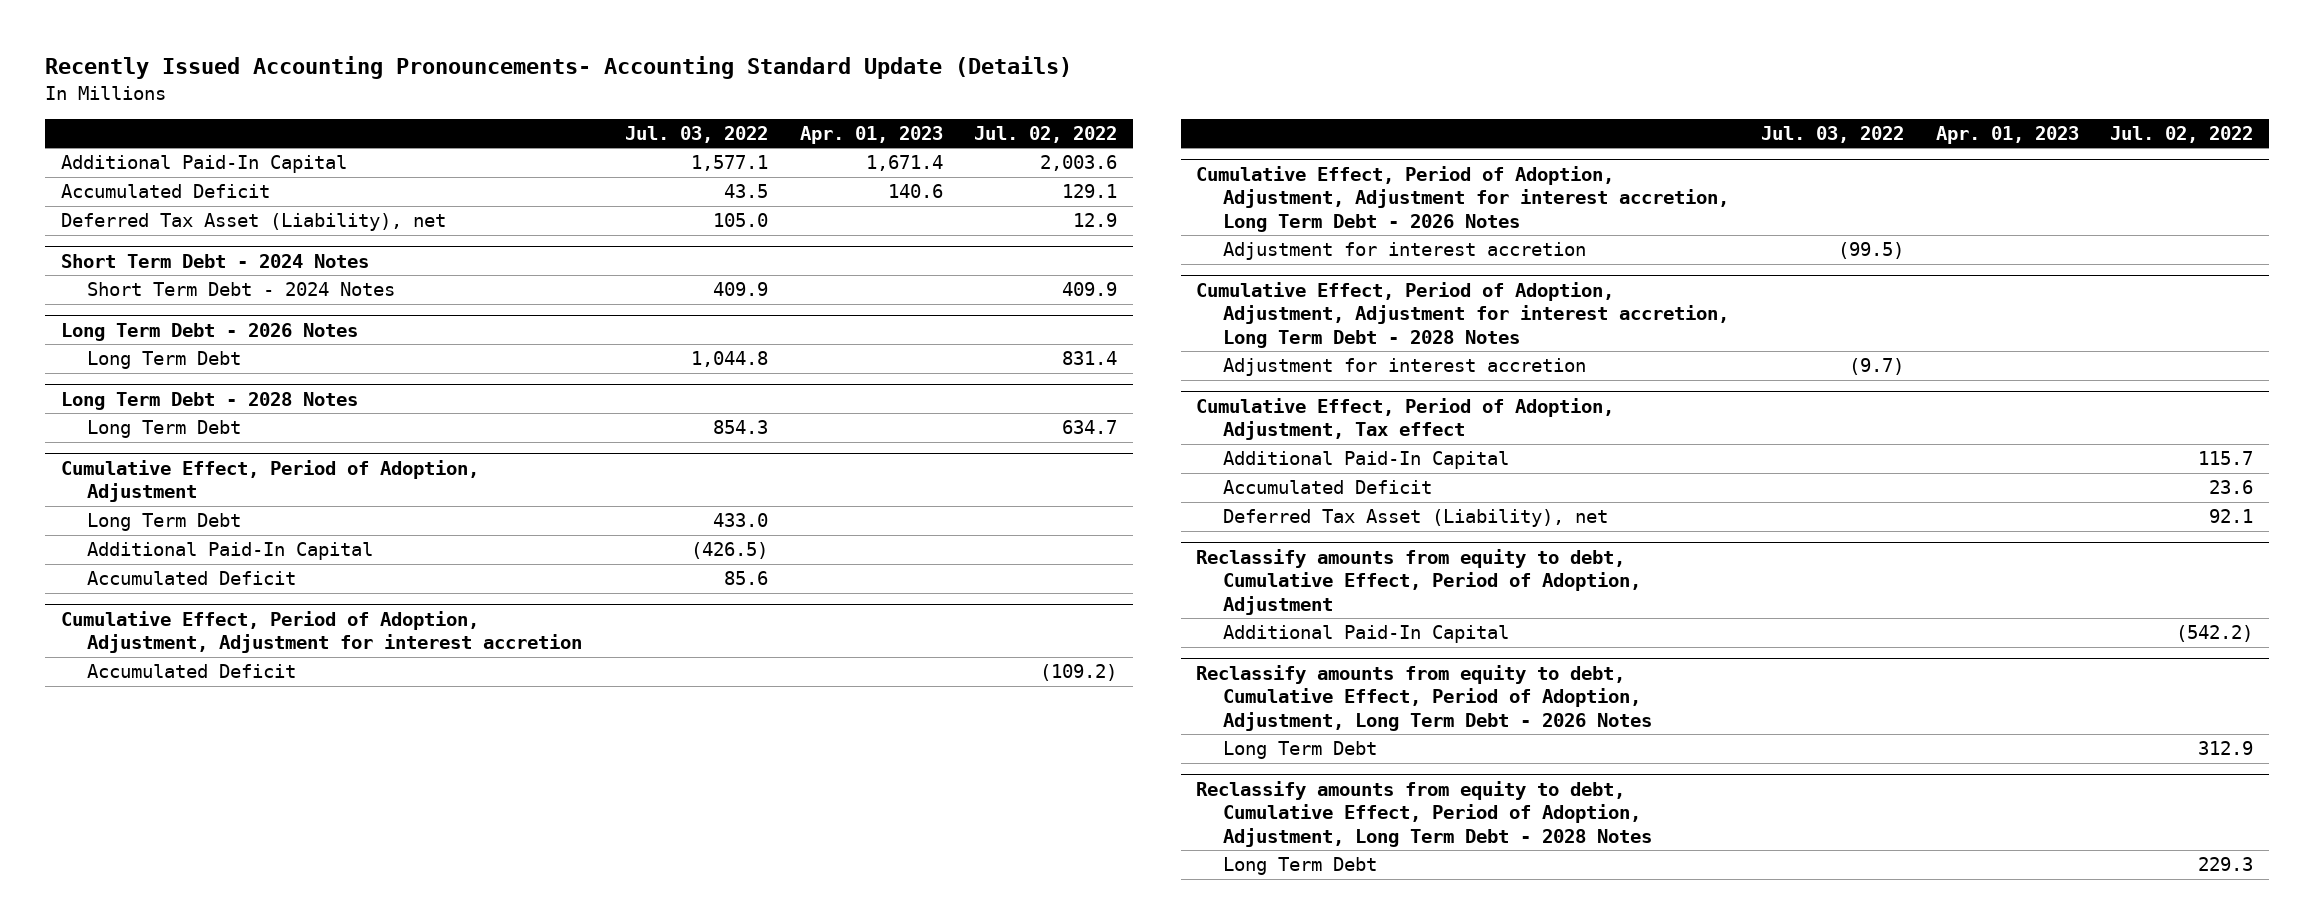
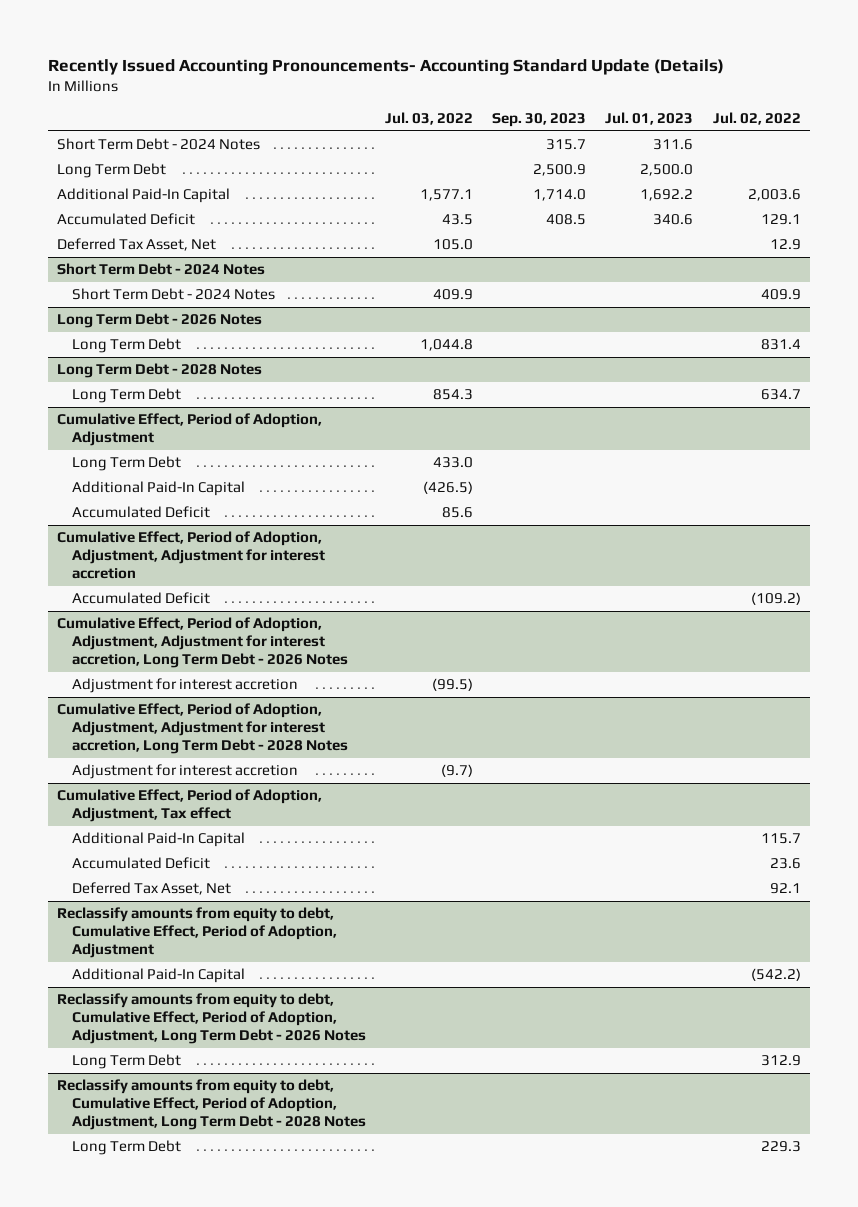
- | Jul. 03, 2022 | Apr. 01, 2023 | Jul. 02, 2022
+ | Jul. 03, 2022 | Sep. 30, 2023 | Jul. 01, 2023 | Jul. 02, 2022
+ Short Term Debt - 2024 Notes | | 315.7 | 311.6 |
+ Long Term Debt | | 2,500.9 | 2,500.0 |
- Deferred Tax Asset (Liability), net | 105.0 | | 12.9
+ Deferred Tax Asset, Net | 105.0 | | | 12.9
@ Cumulative Effect, Period of Adoption, Adjustment, Tax effect
- Deferred Tax Asset (Liability), net | | | 92.1
+ Deferred Tax Asset, Net | | | | 92.1

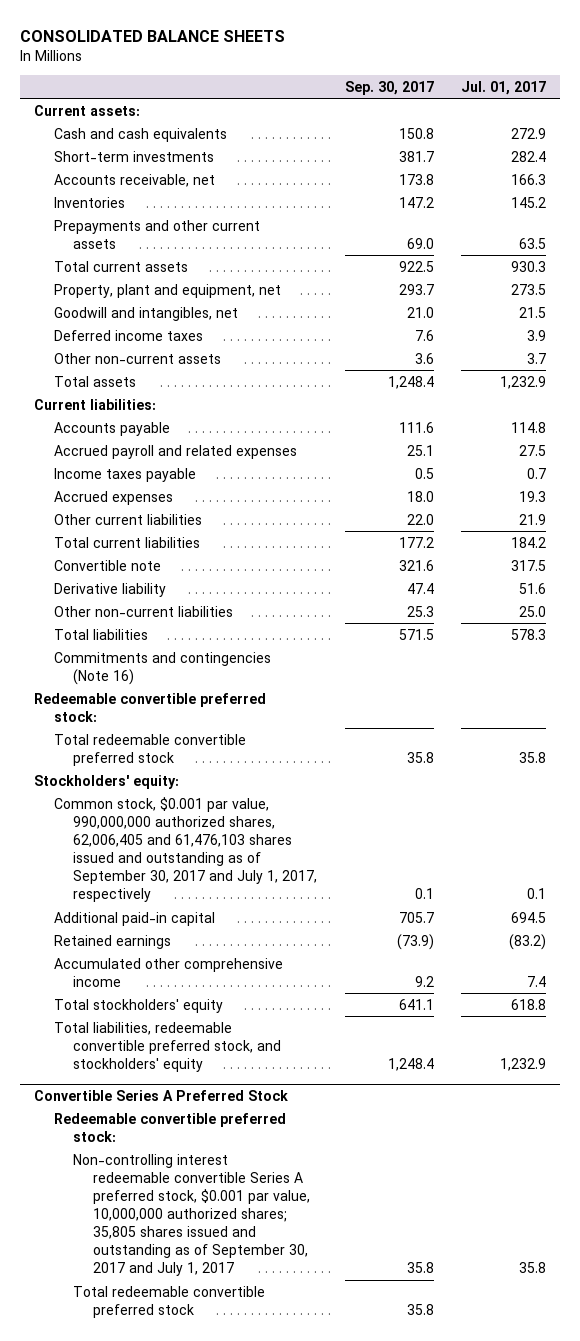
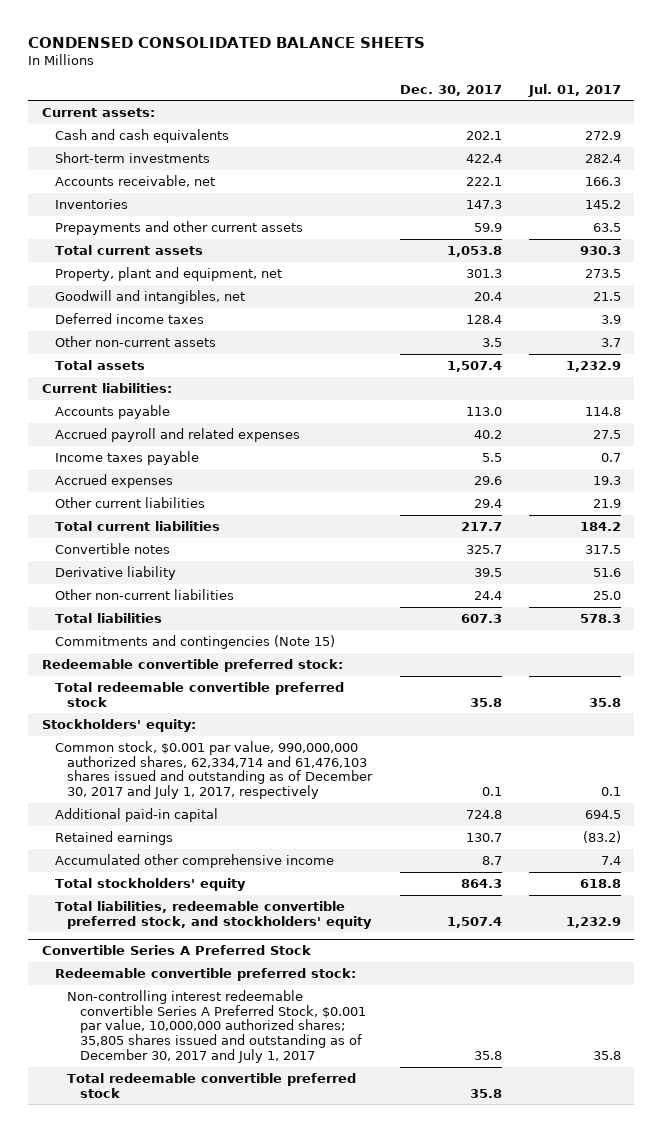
- CONSOLIDATED BALANCE SHEETS
+ CONDENSED CONSOLIDATED BALANCE SHEETS
- | Sep. 30, 2017 | Jul. 01, 2017
+ | Dec. 30, 2017 | Jul. 01, 2017
- Convertible note | 321.6 | 317.5
+ Convertible notes | 325.7 | 317.5
- Commitments and contingencies (Note 16)
+ Commitments and contingencies (Note 15)
- Common stock, $0.001 par value, 990,000,000 authorized shares, 62,006,405 and 61,476,103 shares issued and outstanding as of September 30, 2017 and July 1, 2017, respectively | 0.1 | 0.1
+ Common stock, $0.001 par value, 990,000,000 authorized shares, 62,334,714 and 61,476,103 shares issued and outstanding as of December 30, 2017 and July 1, 2017, respectively | 0.1 | 0.1
@ Convertible Series A Preferred Stock
- Non-controlling interest redeemable convertible Series A preferred stock, $0.001 par value, 10,000,000 authorized shares; 35,805 shares issued and outstanding as of September 30, 2017 and July 1, 2017 | 35.8 | 35.8
+ Non-controlling interest redeemable convertible Series A Preferred Stock, $0.001 par value, 10,000,000 authorized shares; 35,805 shares issued and outstanding as of December 30, 2017 and July 1, 2017 | 35.8 | 35.8

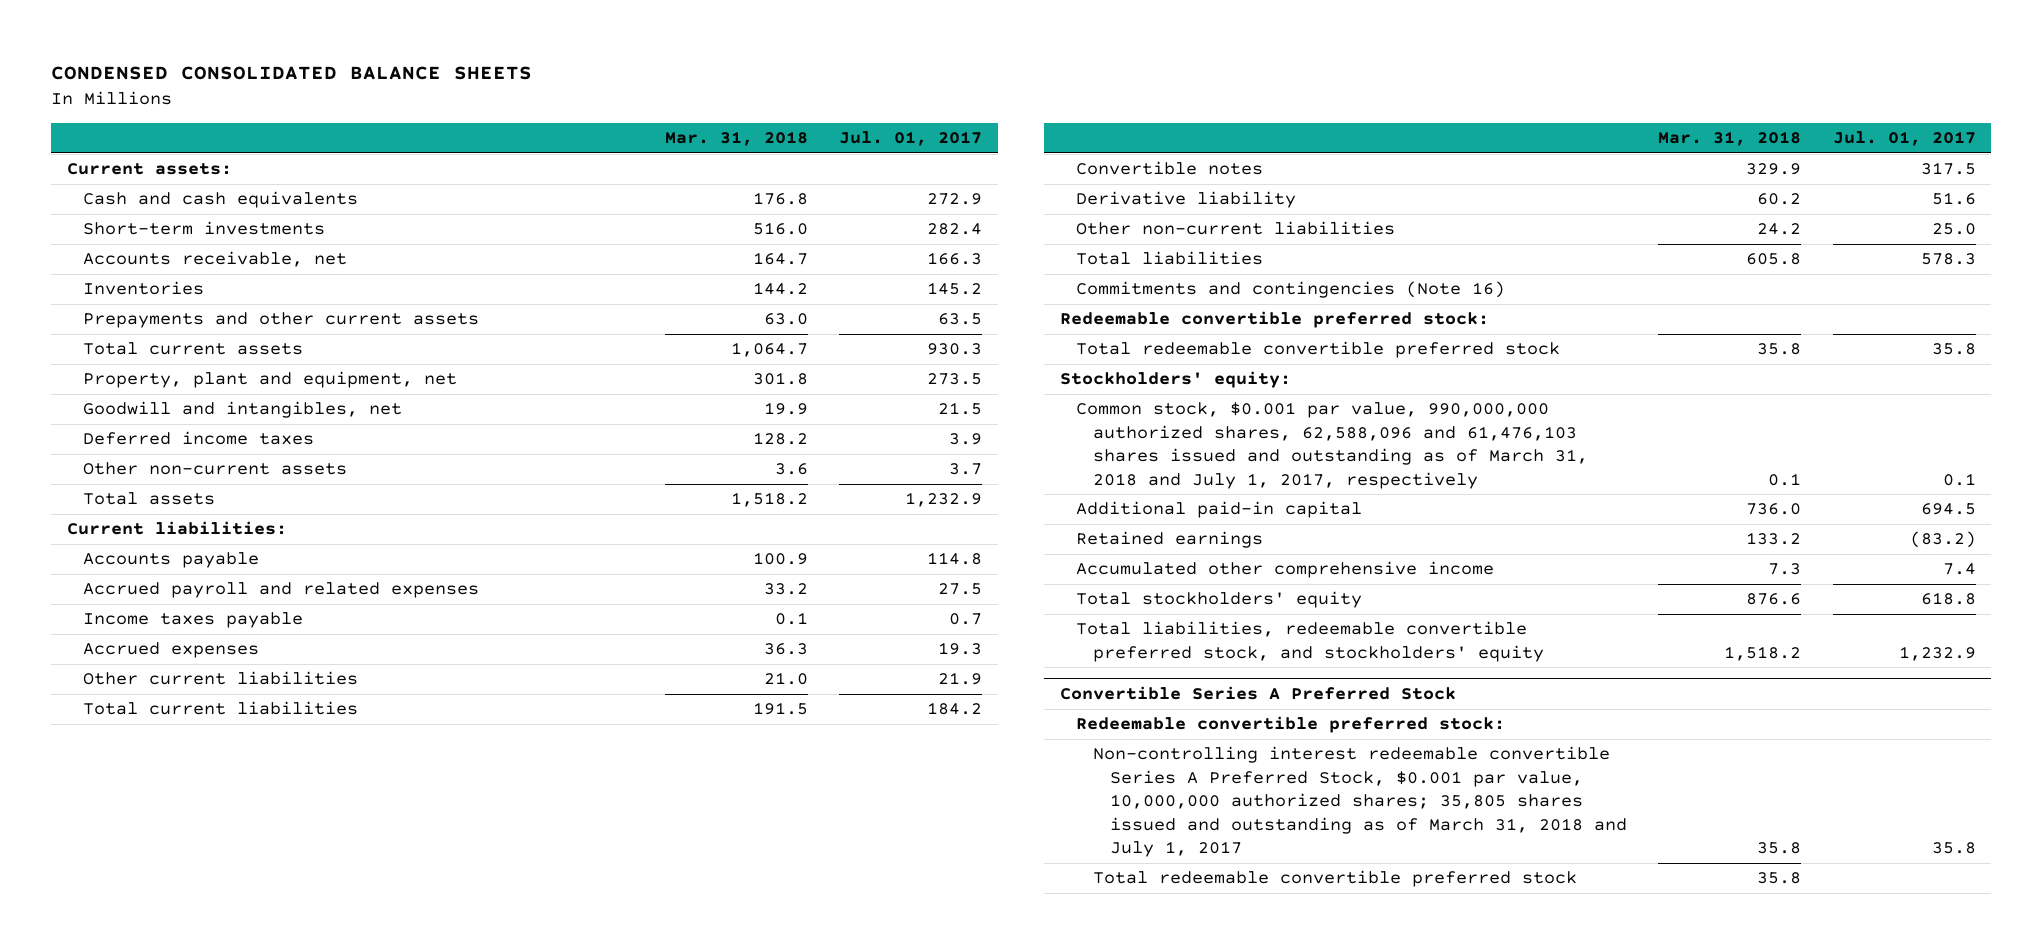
- | Dec. 30, 2017 | Jul. 01, 2017
+ | Mar. 31, 2018 | Jul. 01, 2017
- Commitments and contingencies (Note 15)
+ Commitments and contingencies (Note 16)
- Common stock, $0.001 par value, 990,000,000 authorized shares, 62,334,714 and 61,476,103 shares issued and outstanding as of December 30, 2017 and July 1, 2017, respectively | 0.1 | 0.1
+ Common stock, $0.001 par value, 990,000,000 authorized shares, 62,588,096 and 61,476,103 shares issued and outstanding as of March 31, 2018 and July 1, 2017, respectively | 0.1 | 0.1
@ Convertible Series A Preferred Stock
- Non-controlling interest redeemable convertible Series A Preferred Stock, $0.001 par value, 10,000,000 authorized shares; 35,805 shares issued and outstanding as of December 30, 2017 and July 1, 2017 | 35.8 | 35.8
+ Non-controlling interest redeemable convertible Series A Preferred Stock, $0.001 par value, 10,000,000 authorized shares; 35,805 shares issued and outstanding as of March 31, 2018 and July 1, 2017 | 35.8 | 35.8

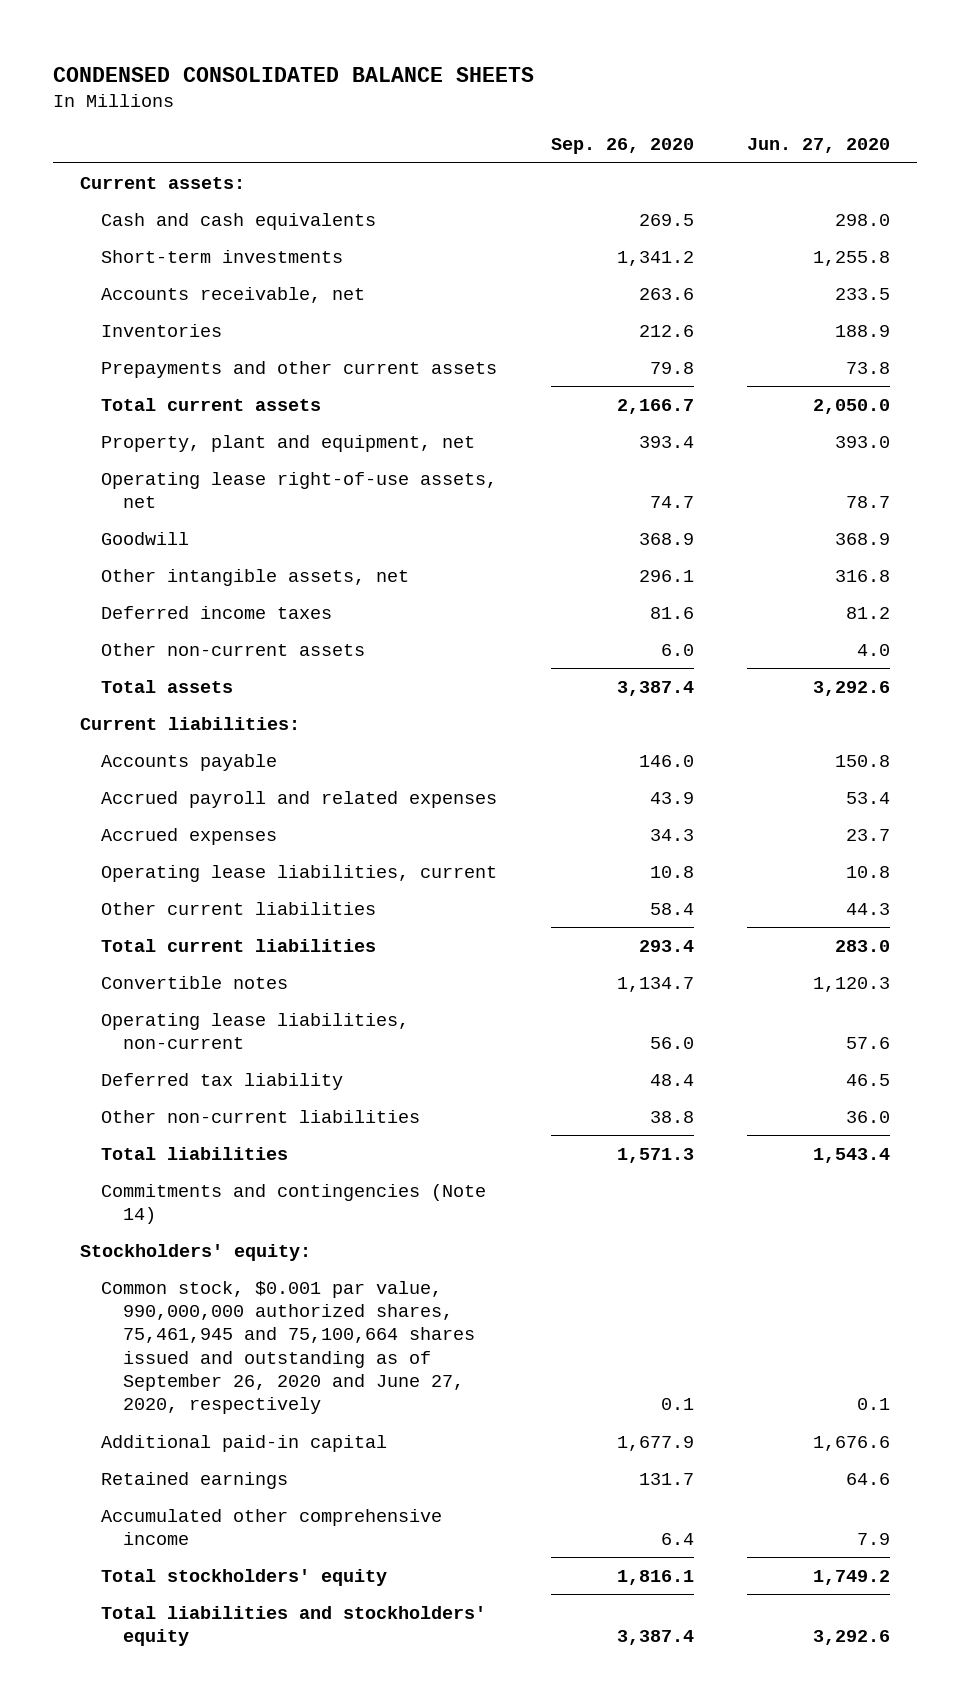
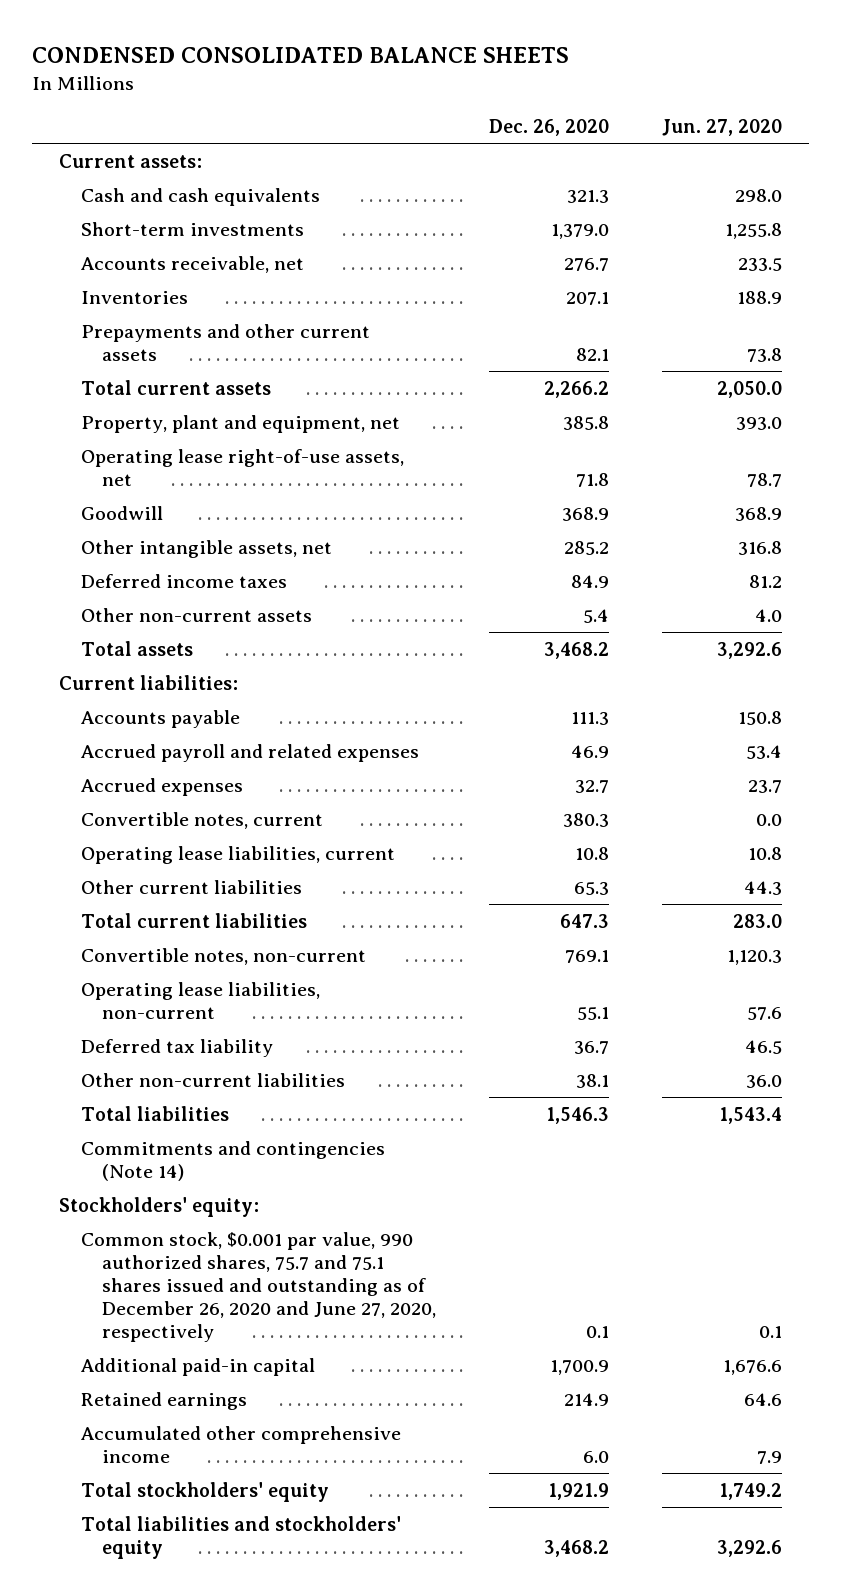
- | Sep. 26, 2020 | Jun. 27, 2020
+ | Dec. 26, 2020 | Jun. 27, 2020
+ Convertible notes, current | 380.3 | 0.0
- Convertible notes | 1,134.7 | 1,120.3
+ Convertible notes, non-current | 769.1 | 1,120.3
- Common stock, $0.001 par value, 990,000,000 authorized shares, 75,461,945 and 75,100,664 shares issued and outstanding as of September 26, 2020 and June 27, 2020, respectively | 0.1 | 0.1
+ Common stock, $0.001 par value, 990 authorized shares, 75.7 and 75.1 shares issued and outstanding as of December 26, 2020 and June 27, 2020, respectively | 0.1 | 0.1

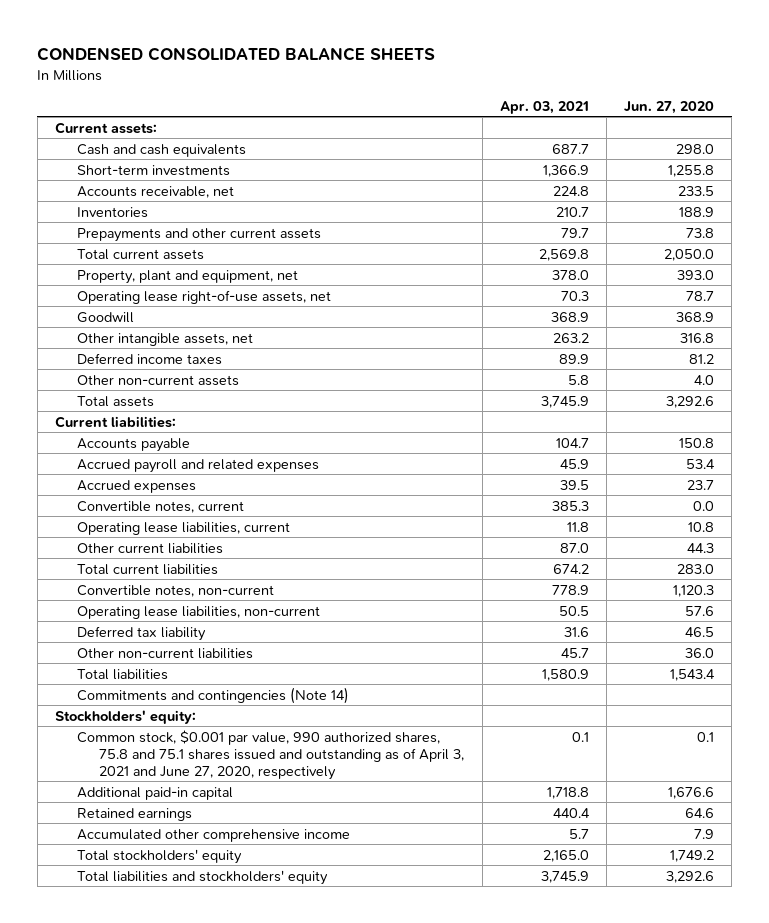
- | Dec. 26, 2020 | Jun. 27, 2020
+ | Apr. 03, 2021 | Jun. 27, 2020
- Common stock, $0.001 par value, 990 authorized shares, 75.7 and 75.1 shares issued and outstanding as of December 26, 2020 and June 27, 2020, respectively | 0.1 | 0.1
+ Common stock, $0.001 par value, 990 authorized shares, 75.8 and 75.1 shares issued and outstanding as of April 3, 2021 and June 27, 2020, respectively | 0.1 | 0.1

